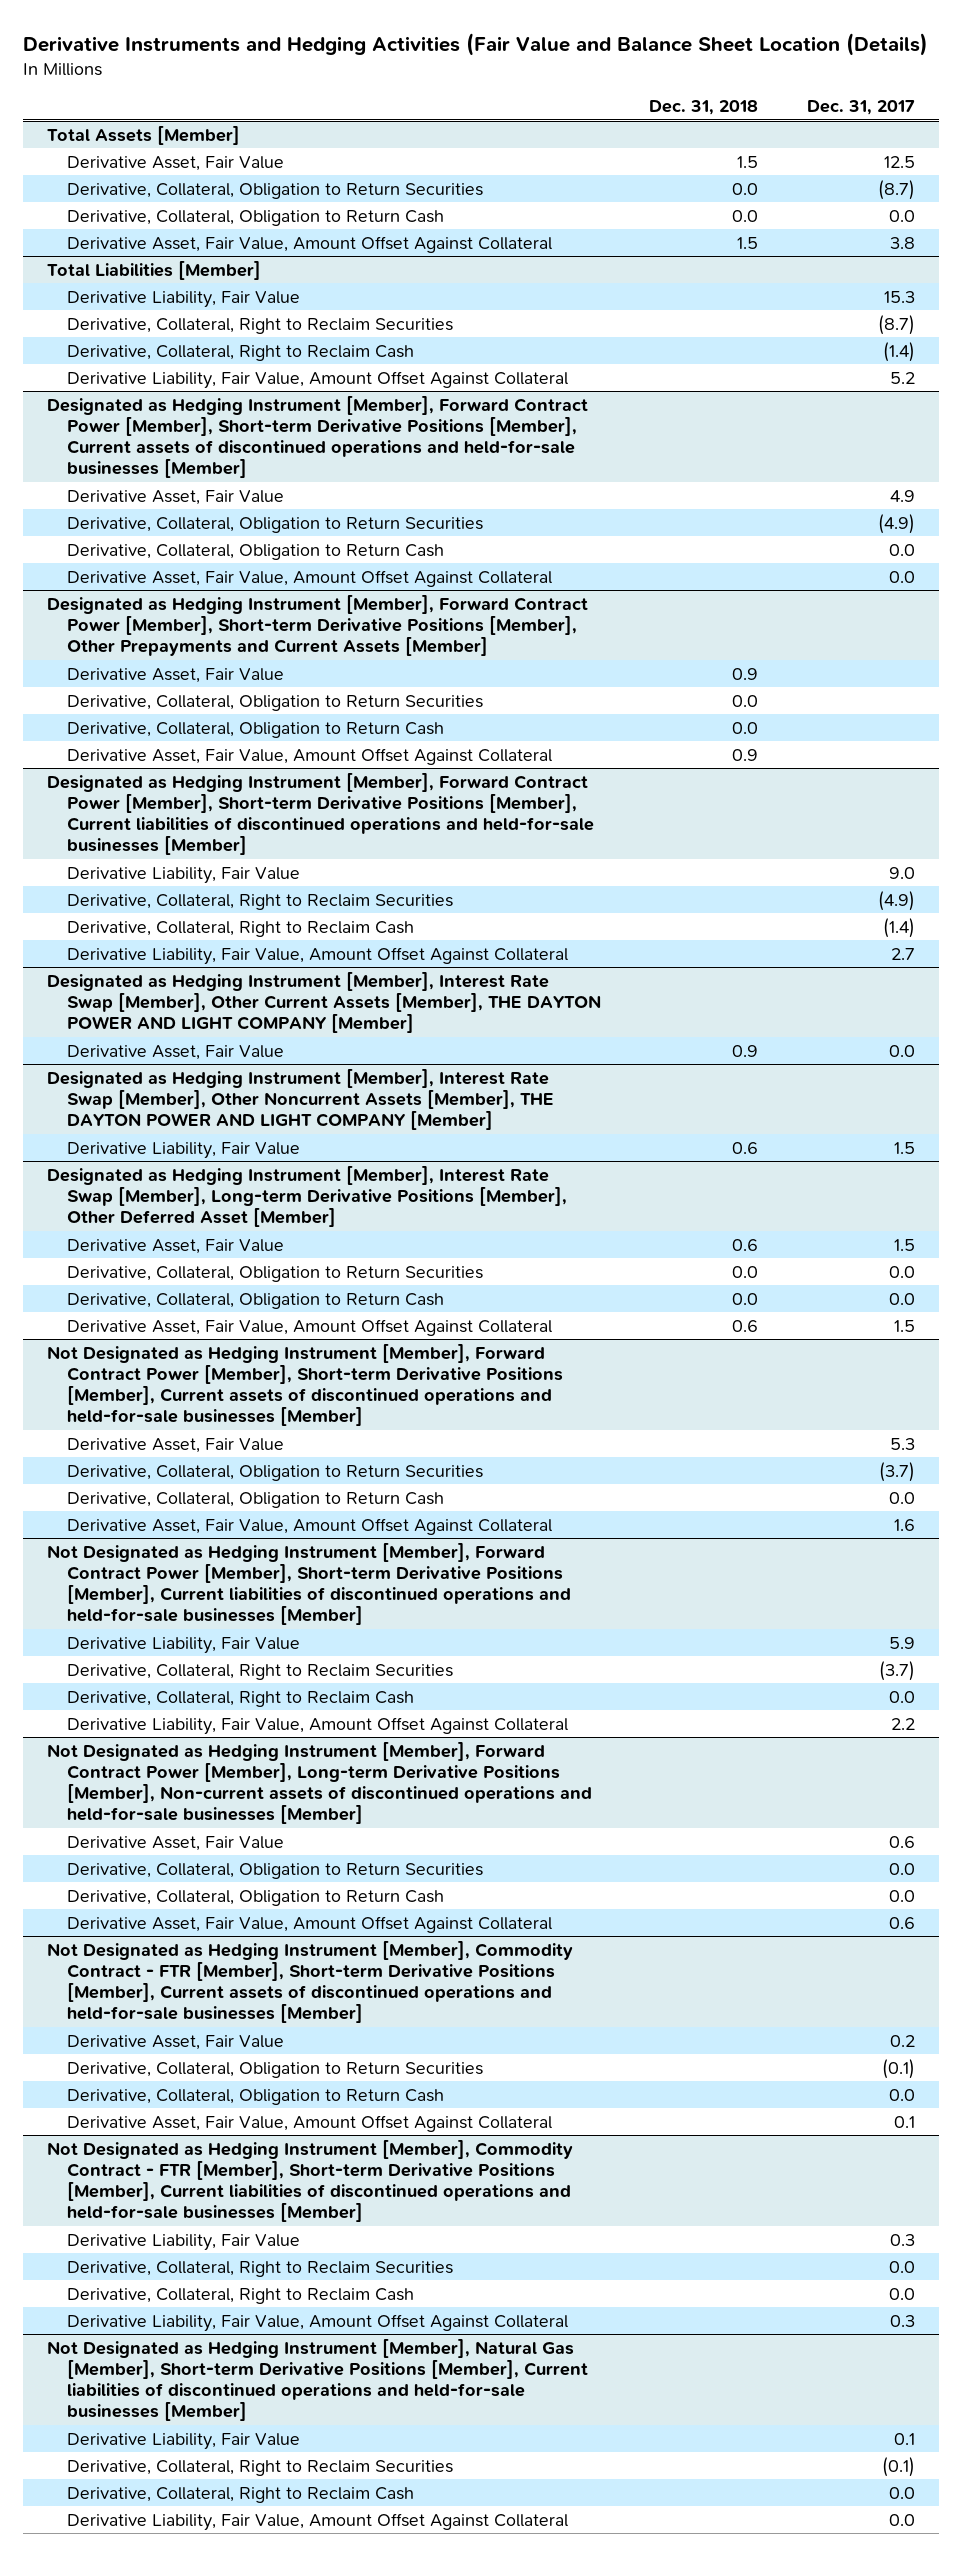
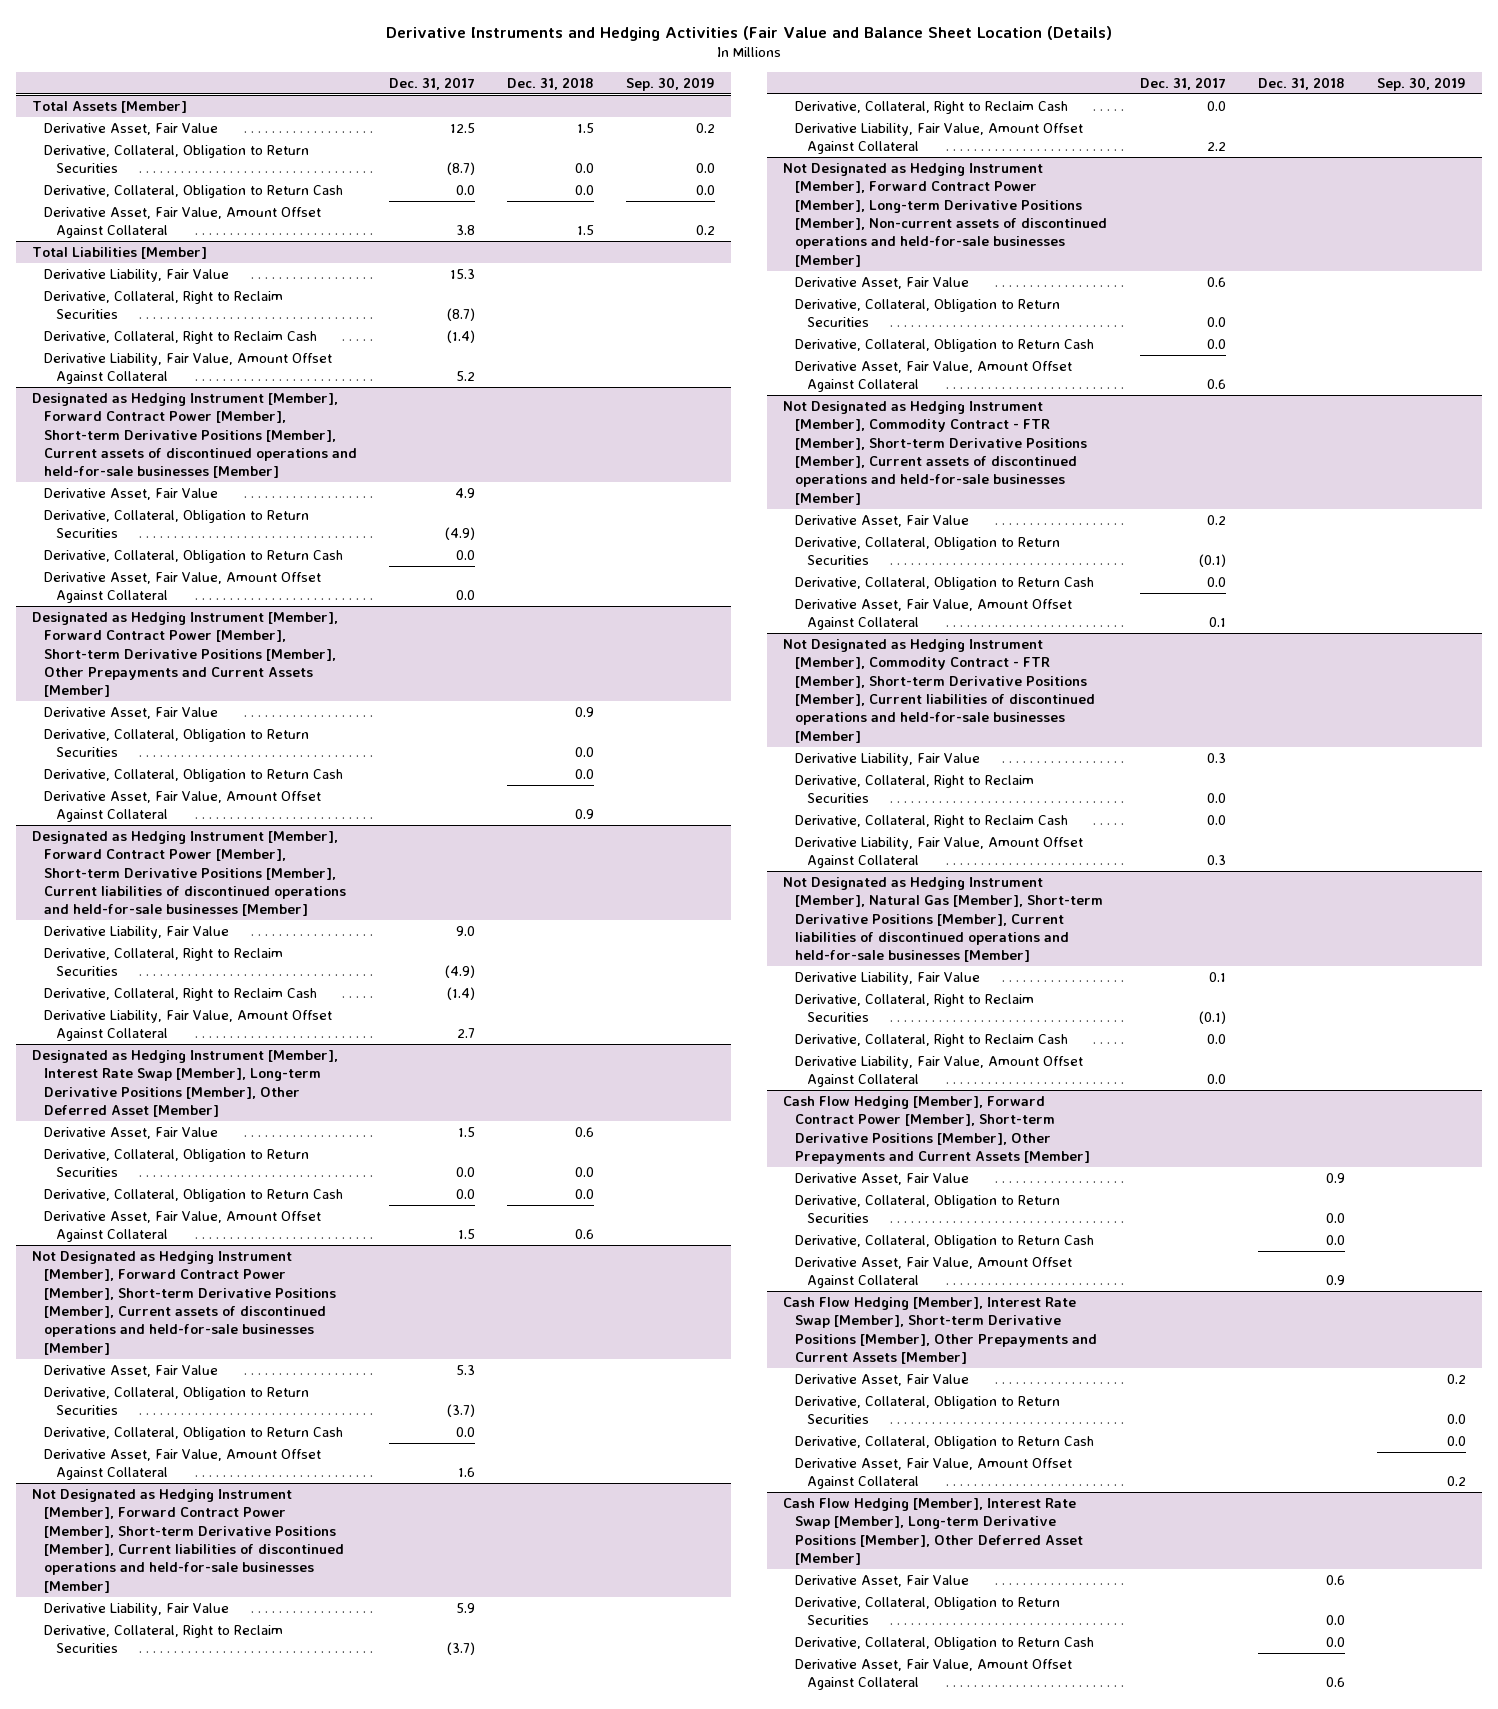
- | Dec. 31, 2018 | Dec. 31, 2017
+ | Dec. 31, 2017 | Dec. 31, 2018 | Sep. 30, 2019
- Designated as Hedging Instrument [Member], Interest Rate Swap [Member], Other Current Assets [Member], THE DAYTON POWER AND LIGHT COMPANY [Member]
- Derivative Asset, Fair Value | 0.9 | 0.0
- Designated as Hedging Instrument [Member], Interest Rate Swap [Member], Other Noncurrent Assets [Member], THE DAYTON POWER AND LIGHT COMPANY [Member]
- Derivative Liability, Fair Value | 0.6 | 1.5
+ Cash Flow Hedging [Member], Forward Contract Power [Member], Short-term Derivative Positions [Member], Other Prepayments and Current Assets [Member]
+ Derivative Asset, Fair Value | | 0.9 |
+ Derivative, Collateral, Obligation to Return Securities | | 0.0 |
+ Derivative, Collateral, Obligation to Return Cash | | 0.0 |
+ Derivative Asset, Fair Value, Amount Offset Against Collateral | | 0.9 |
+ Cash Flow Hedging [Member], Interest Rate Swap [Member], Short-term Derivative Positions [Member], Other Prepayments and Current Assets [Member]
+ Derivative Asset, Fair Value | | | 0.2
+ Derivative, Collateral, Obligation to Return Securities | | | 0.0
+ Derivative, Collateral, Obligation to Return Cash | | | 0.0
+ Derivative Asset, Fair Value, Amount Offset Against Collateral | | | 0.2
+ Cash Flow Hedging [Member], Interest Rate Swap [Member], Long-term Derivative Positions [Member], Other Deferred Asset [Member]
+ Derivative Asset, Fair Value | | 0.6 |
+ Derivative, Collateral, Obligation to Return Securities | | 0.0 |
+ Derivative, Collateral, Obligation to Return Cash | | 0.0 |
+ Derivative Asset, Fair Value, Amount Offset Against Collateral | | 0.6 |

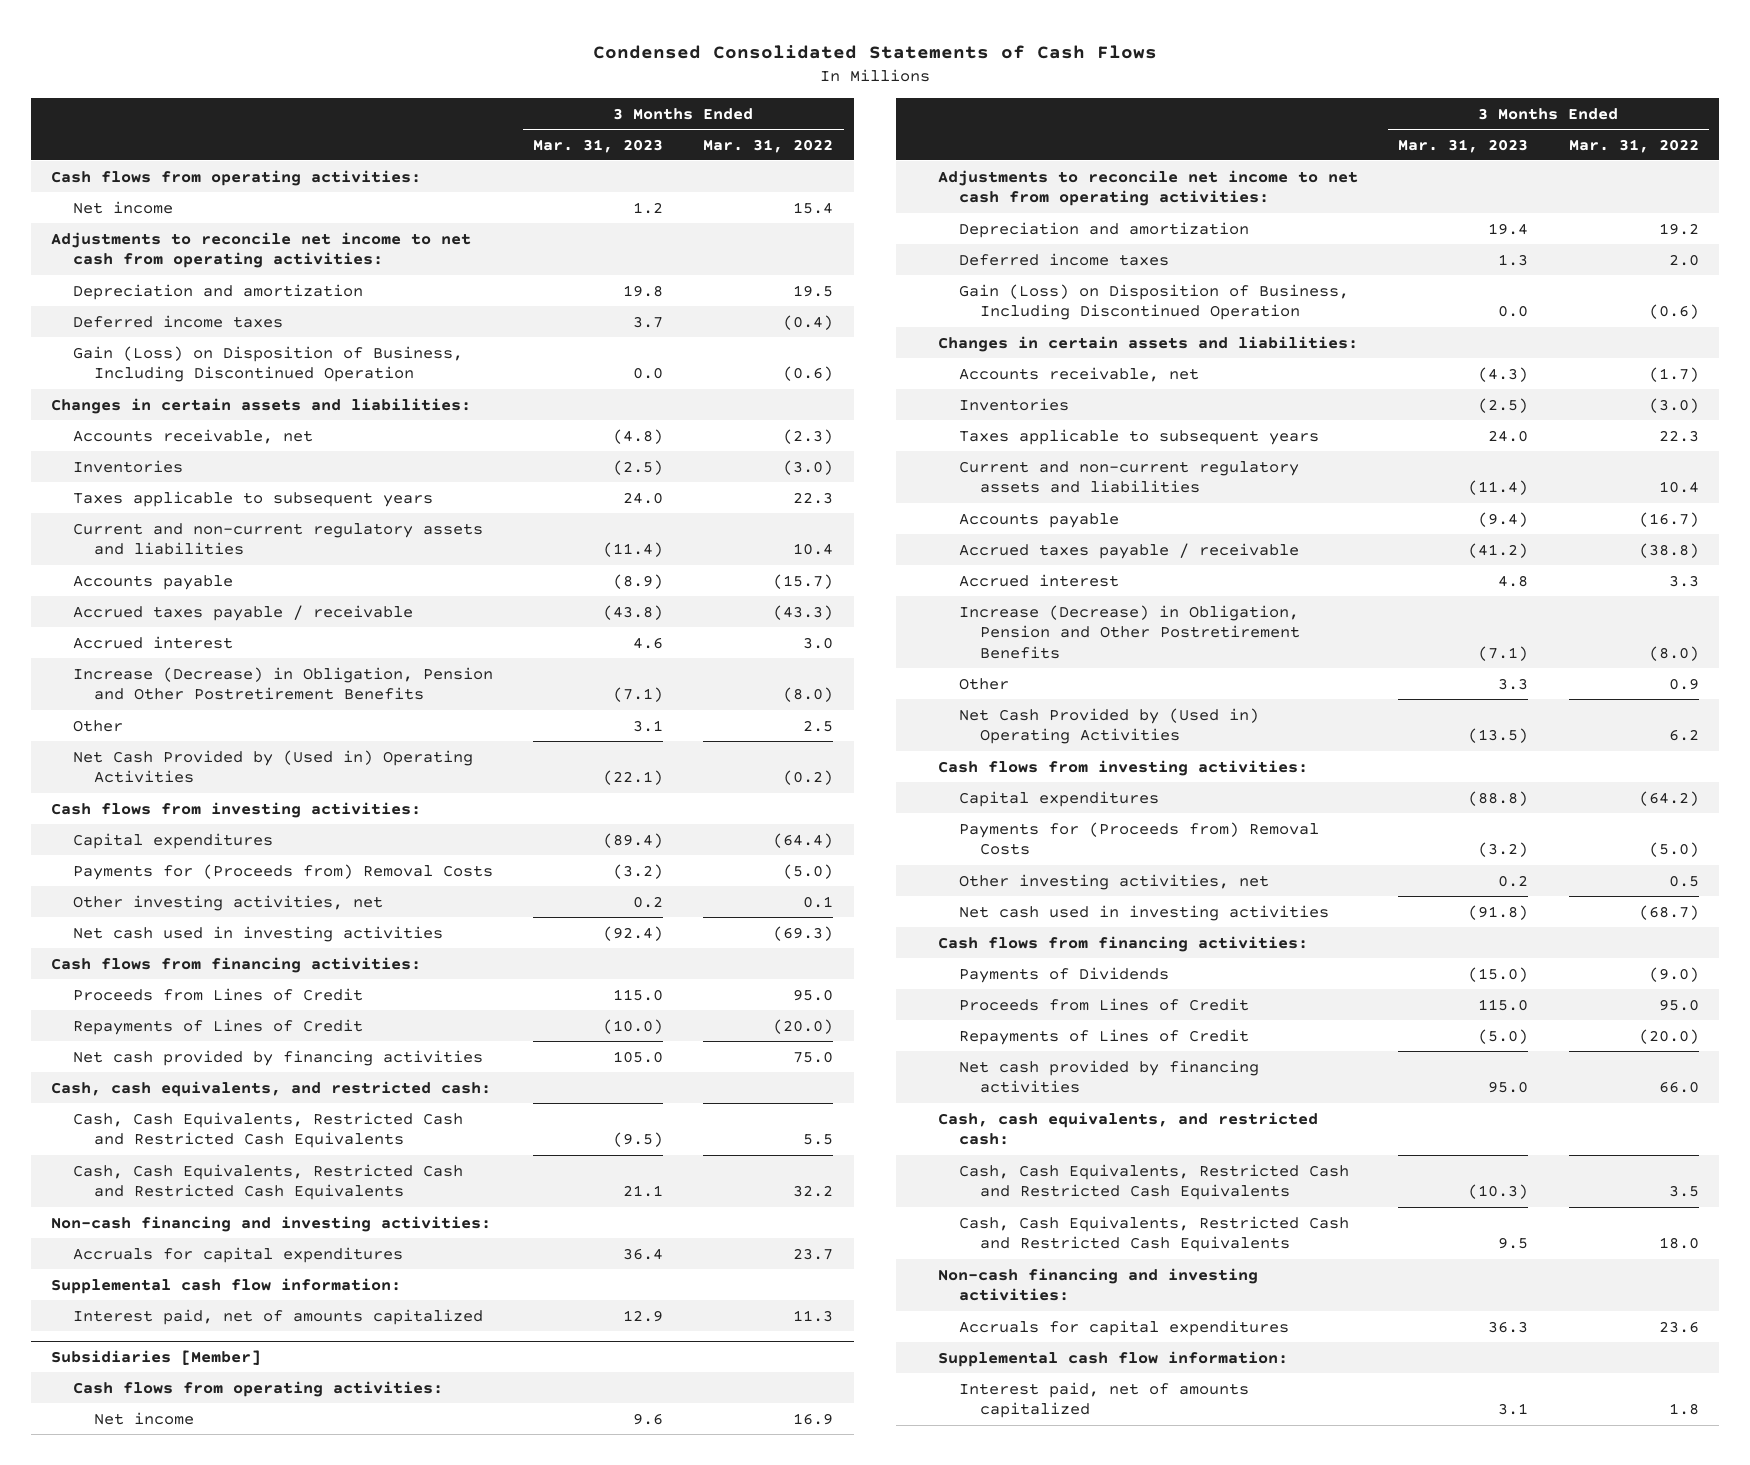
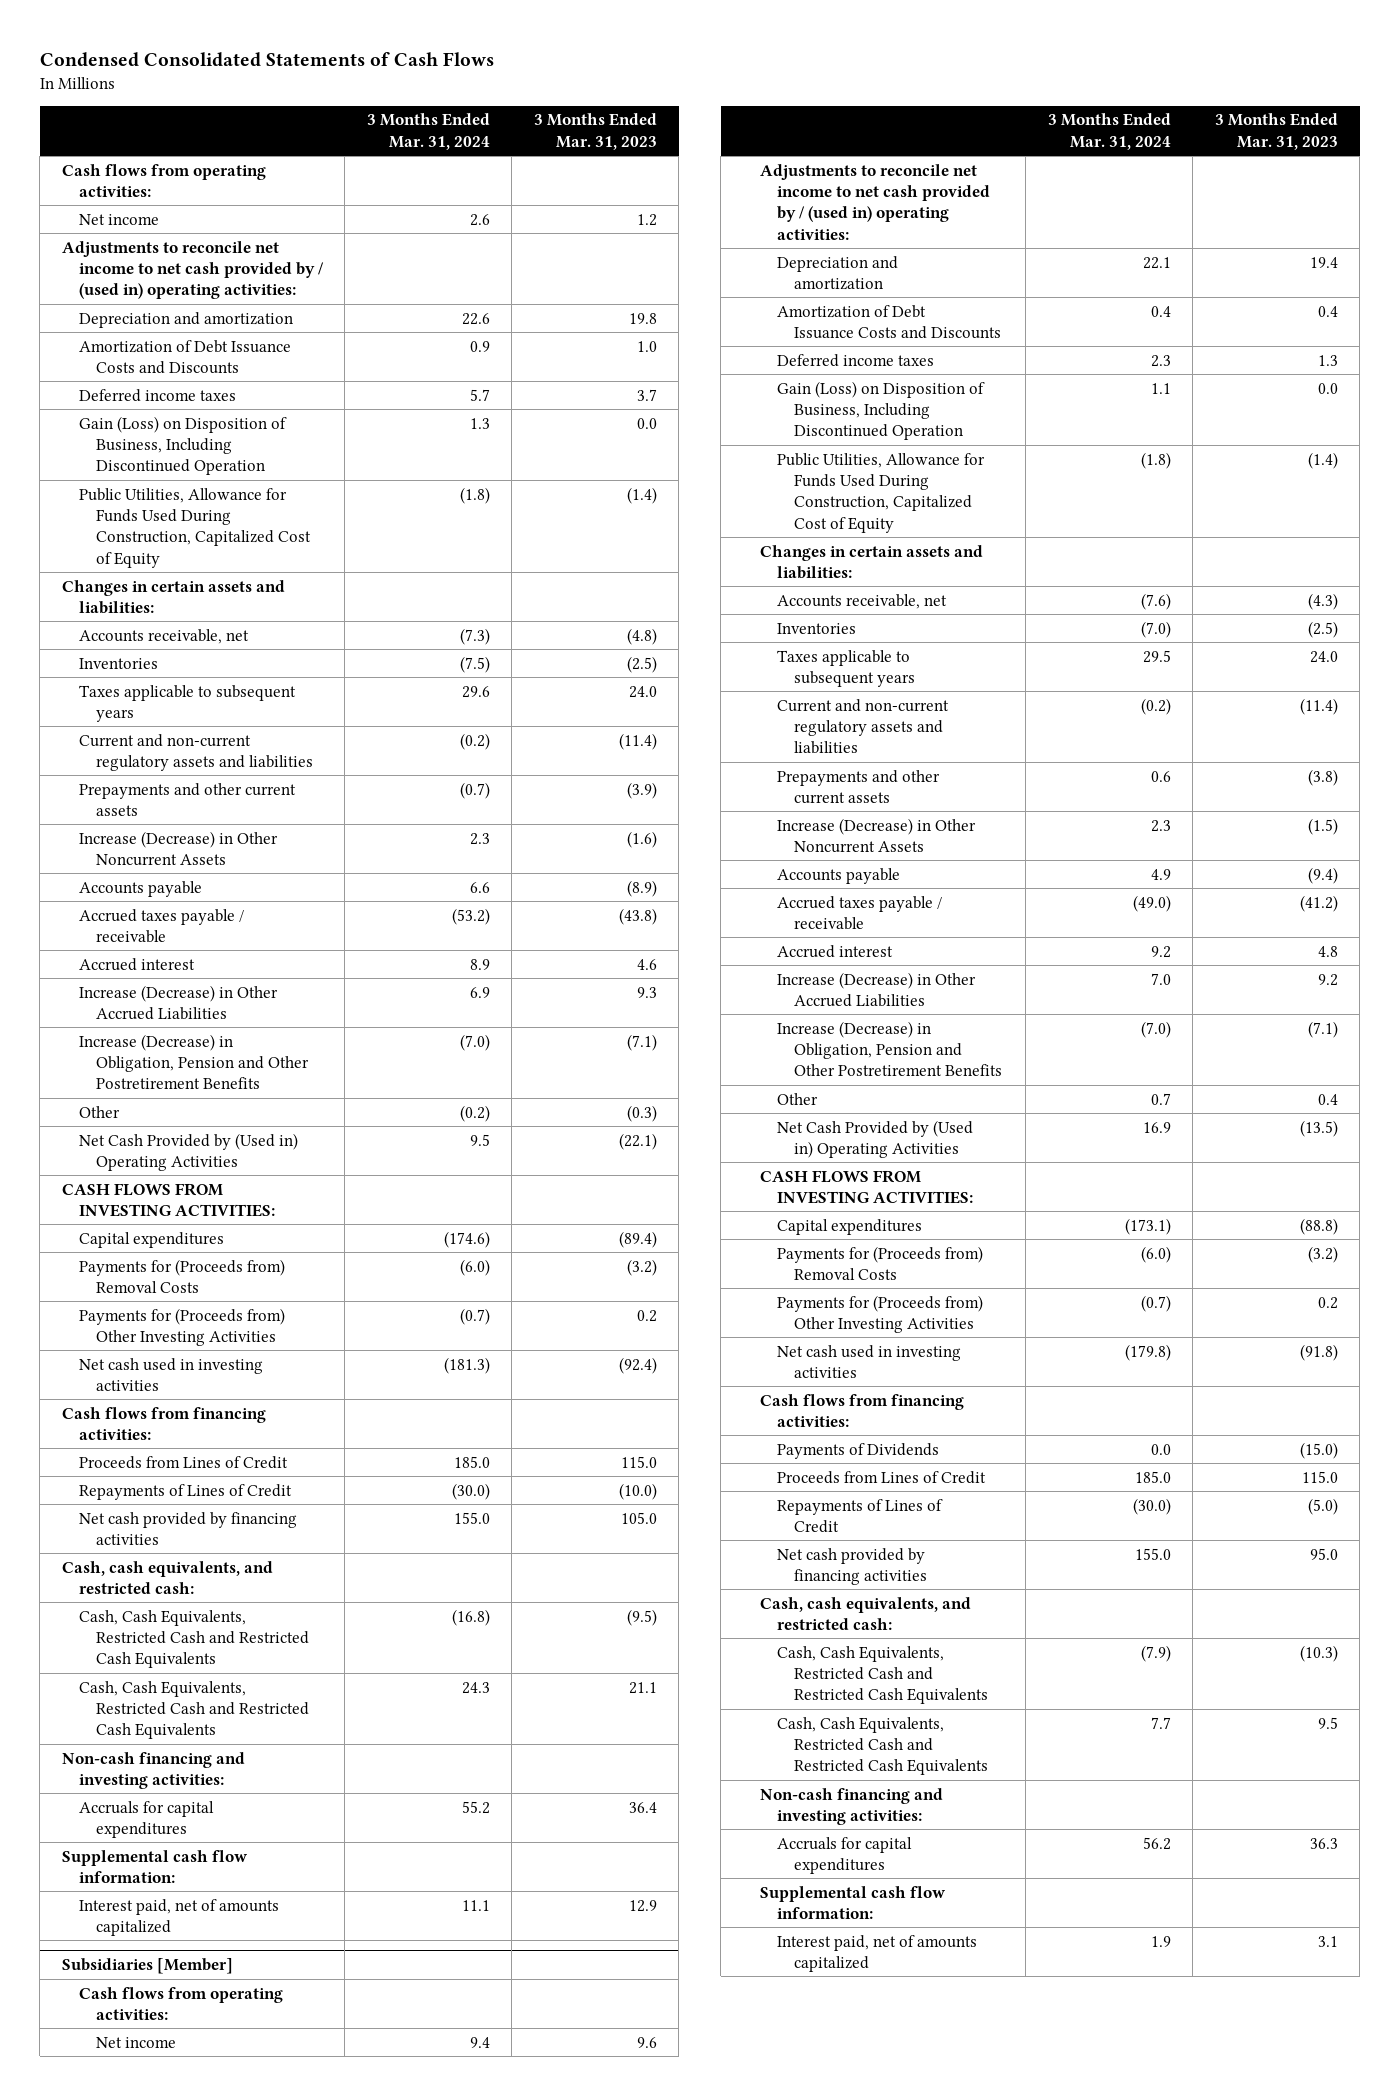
- | 3 Months Ended Mar. 31, 2023 | 3 Months Ended Mar. 31, 2022
+ | 3 Months Ended Mar. 31, 2024 | 3 Months Ended Mar. 31, 2023
- Adjustments to reconcile net income to net cash from operating activities:
+ Adjustments to reconcile net income to net cash provided by / (used in) operating activities:
+ Amortization of Debt Issuance Costs and Discounts | 0.9 | 1.0
+ Public Utilities, Allowance for Funds Used During Construction, Capitalized Cost of Equity | (1.8) | (1.4)
+ Prepayments and other current assets | (0.7) | (3.9)
+ Increase (Decrease) in Other Noncurrent Assets | 2.3 | (1.6)
+ Increase (Decrease) in Other Accrued Liabilities | 6.9 | 9.3
- Other | 3.1 | 2.5
+ Other | (0.2) | (0.3)
- Cash flows from investing activities:
+ CASH FLOWS FROM INVESTING ACTIVITIES:
- Other investing activities, net | 0.2 | 0.1
+ Payments for (Proceeds from) Other Investing Activities | (0.7) | 0.2
@ Subsidiaries [Member]
- Adjustments to reconcile net income to net cash from operating activities:
+ Adjustments to reconcile net income to net cash provided by / (used in) operating activities:
+ Amortization of Debt Issuance Costs and Discounts | 0.4 | 0.4
+ Public Utilities, Allowance for Funds Used During Construction, Capitalized Cost of Equity | (1.8) | (1.4)
+ Prepayments and other current assets | 0.6 | (3.8)
+ Increase (Decrease) in Other Noncurrent Assets | 2.3 | (1.5)
+ Increase (Decrease) in Other Accrued Liabilities | 7.0 | 9.2
- Other | 3.3 | 0.9
+ Other | 0.7 | 0.4
- Cash flows from investing activities:
+ CASH FLOWS FROM INVESTING ACTIVITIES:
- Other investing activities, net | 0.2 | 0.5
+ Payments for (Proceeds from) Other Investing Activities | (0.7) | 0.2

